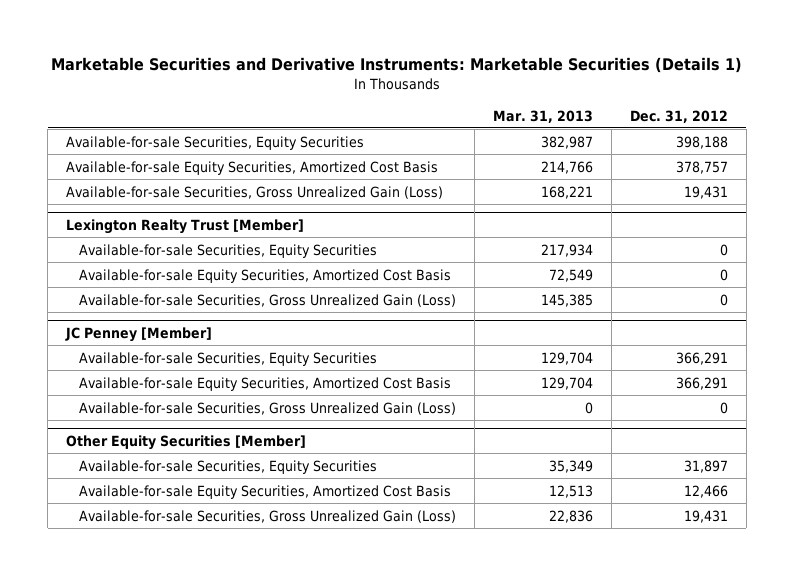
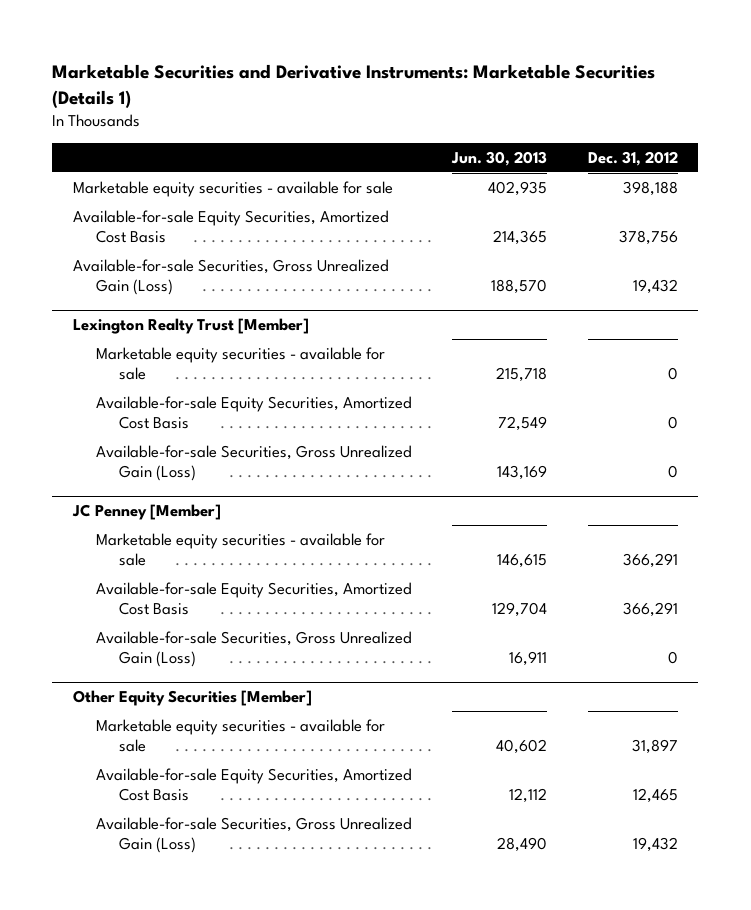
- | Mar. 31, 2013 | Dec. 31, 2012
+ | Jun. 30, 2013 | Dec. 31, 2012
- Available-for-sale Securities, Equity Securities | 382,987 | 398,188
- Available-for-sale Equity Securities, Amortized Cost Basis | 214,766 | 378,757
- Available-for-sale Securities, Gross Unrealized Gain (Loss) | 168,221 | 19,431
+ Marketable equity securities - available for sale | 402,935 | 398,188
+ Available-for-sale Equity Securities, Amortized Cost Basis | 214,365 | 378,756
+ Available-for-sale Securities, Gross Unrealized Gain (Loss) | 188,570 | 19,432
@ Lexington Realty Trust [Member]
- Available-for-sale Securities, Equity Securities | 217,934 | 0
+ Marketable equity securities - available for sale | 215,718 | 0
@ JC Penney [Member]
- Available-for-sale Securities, Equity Securities | 129,704 | 366,291
+ Marketable equity securities - available for sale | 146,615 | 366,291
@ Other Equity Securities [Member]
- Available-for-sale Securities, Equity Securities | 35,349 | 31,897
- Available-for-sale Equity Securities, Amortized Cost Basis | 12,513 | 12,466
- Available-for-sale Securities, Gross Unrealized Gain (Loss) | 22,836 | 19,431
+ Marketable equity securities - available for sale | 40,602 | 31,897
+ Available-for-sale Equity Securities, Amortized Cost Basis | 12,112 | 12,465
+ Available-for-sale Securities, Gross Unrealized Gain (Loss) | 28,490 | 19,432

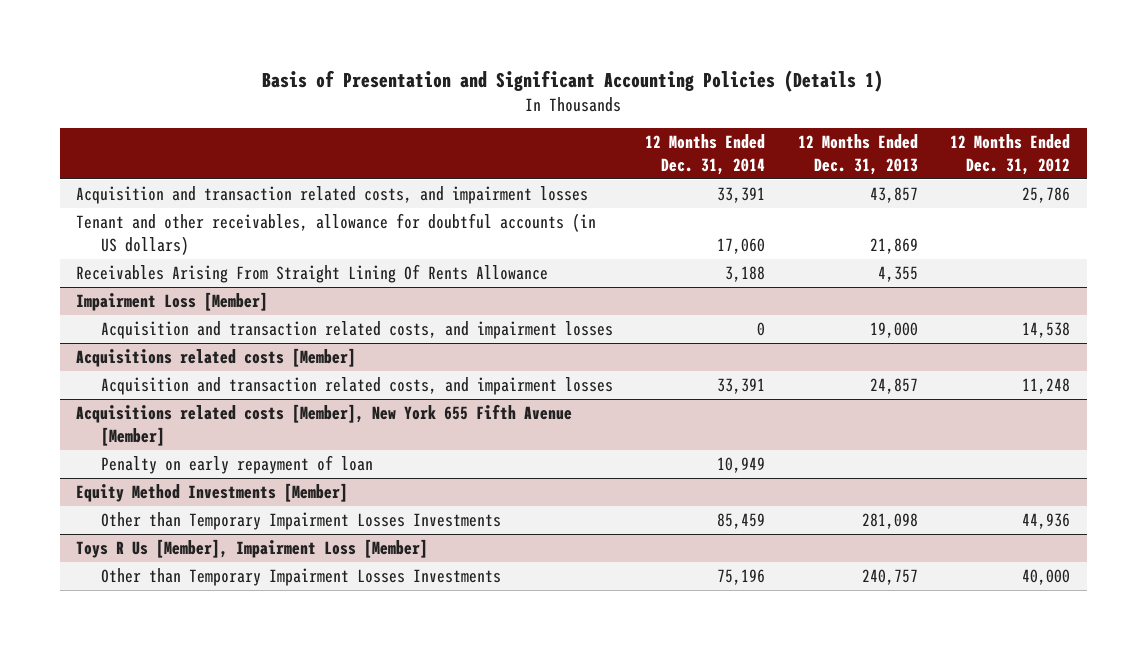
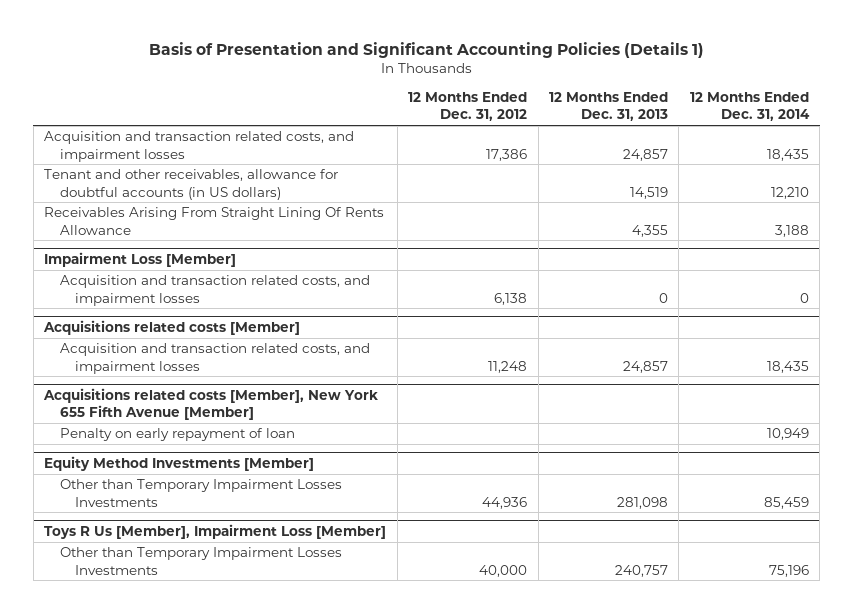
- | 12 Months Ended Dec. 31, 2014 | 12 Months Ended Dec. 31, 2013 | 12 Months Ended Dec. 31, 2012
+ | 12 Months Ended Dec. 31, 2012 | 12 Months Ended Dec. 31, 2013 | 12 Months Ended Dec. 31, 2014
- Acquisition and transaction related costs, and impairment losses | 33,391 | 43,857 | 25,786
- Tenant and other receivables, allowance for doubtful accounts (in US dollars) | 17,060 | 21,869 |
+ Acquisition and transaction related costs, and impairment losses | 17,386 | 24,857 | 18,435
+ Tenant and other receivables, allowance for doubtful accounts (in US dollars) | | 14,519 | 12,210
@ Impairment Loss [Member]
- Acquisition and transaction related costs, and impairment losses | 0 | 19,000 | 14,538
+ Acquisition and transaction related costs, and impairment losses | 6,138 | 0 | 0
@ Acquisitions related costs [Member]
- Acquisition and transaction related costs, and impairment losses | 33,391 | 24,857 | 11,248
+ Acquisition and transaction related costs, and impairment losses | 11,248 | 24,857 | 18,435

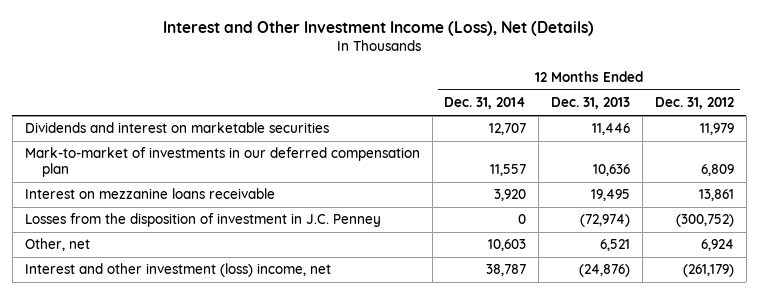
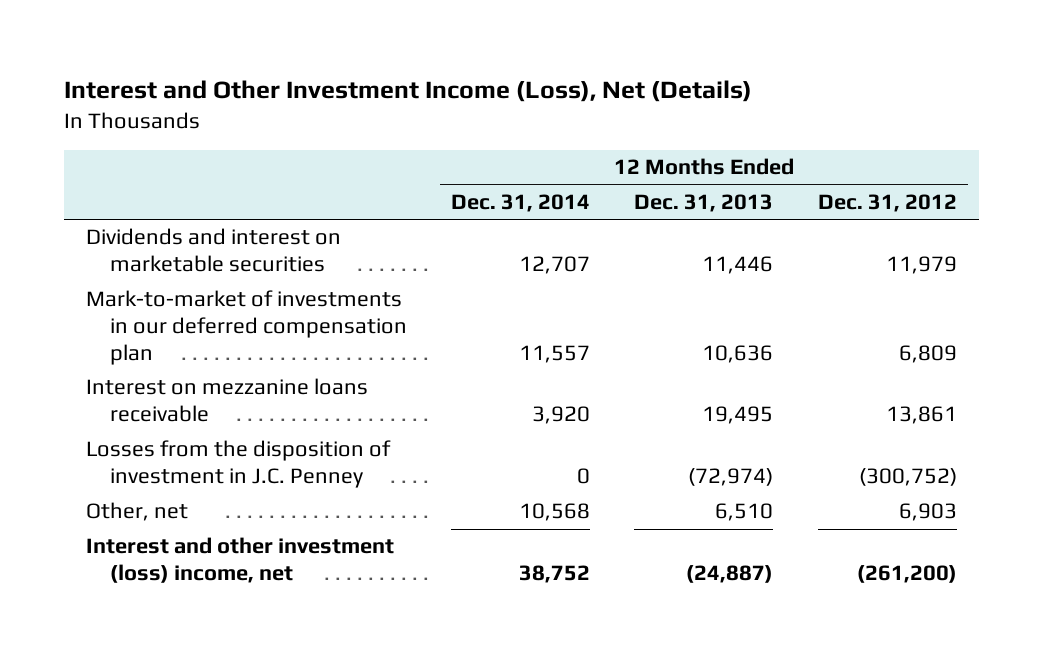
- Other, net | 10,603 | 6,521 | 6,924
- Interest and other investment (loss) income, net | 38,787 | (24,876) | (261,179)
+ Other, net | 10,568 | 6,510 | 6,903
+ Interest and other investment (loss) income, net | 38,752 | (24,887) | (261,200)

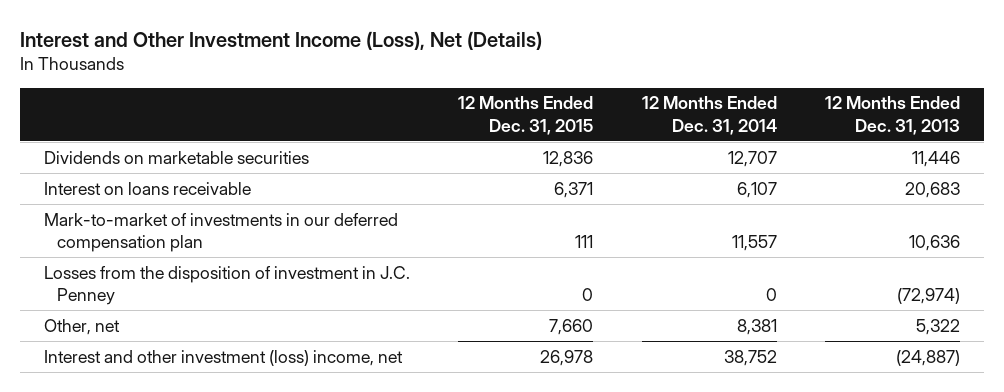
- | 12 Months Ended Dec. 31, 2014 | 12 Months Ended Dec. 31, 2013 | 12 Months Ended Dec. 31, 2012
+ | 12 Months Ended Dec. 31, 2015 | 12 Months Ended Dec. 31, 2014 | 12 Months Ended Dec. 31, 2013
- Dividends and interest on marketable securities | 12,707 | 11,446 | 11,979
+ Dividends on marketable securities | 12,836 | 12,707 | 11,446
+ Interest on loans receivable | 6,371 | 6,107 | 20,683
- Interest on mezzanine loans receivable | 3,920 | 19,495 | 13,861
- Other, net | 10,568 | 6,510 | 6,903
+ Other, net | 7,660 | 8,381 | 5,322

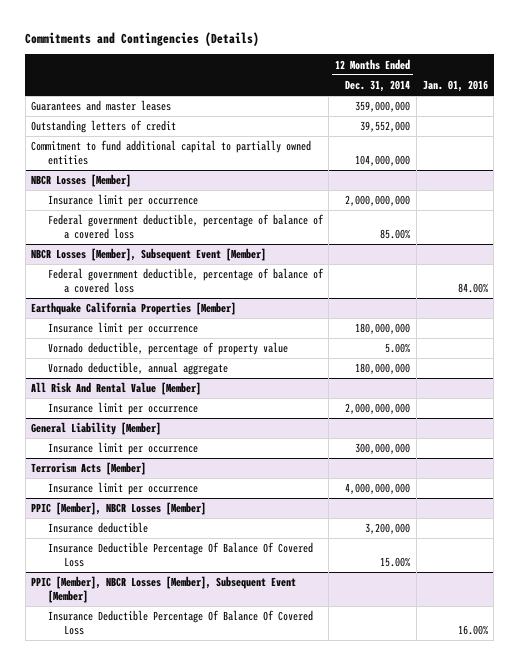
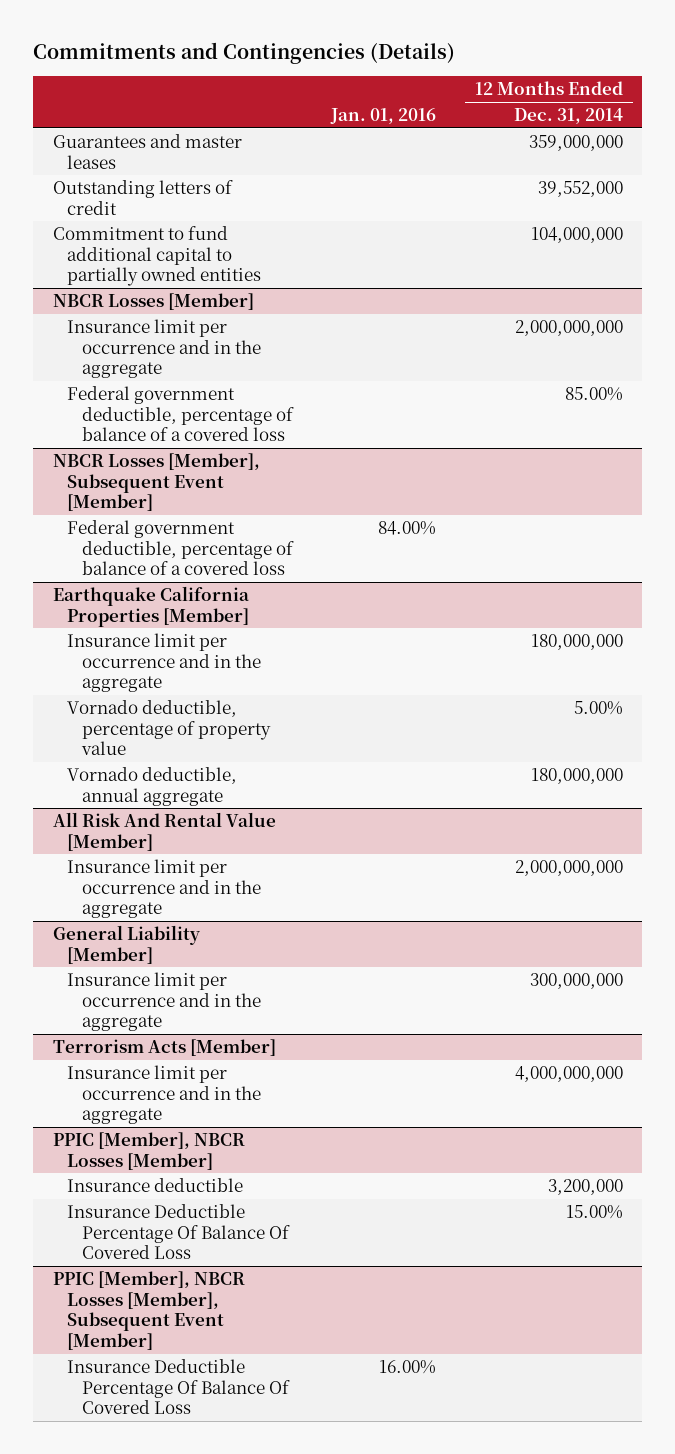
- | 12 Months Ended Dec. 31, 2014 | Jan. 01, 2016
+ | Jan. 01, 2016 | 12 Months Ended Dec. 31, 2014
@ NBCR Losses [Member]
- Insurance limit per occurrence | 2,000,000,000 |
+ Insurance limit per occurrence and in the aggregate | | 2,000,000,000
@ Earthquake California Properties [Member]
- Insurance limit per occurrence | 180,000,000 |
+ Insurance limit per occurrence and in the aggregate | | 180,000,000
@ All Risk And Rental Value [Member]
- Insurance limit per occurrence | 2,000,000,000 |
+ Insurance limit per occurrence and in the aggregate | | 2,000,000,000
@ General Liability [Member]
- Insurance limit per occurrence | 300,000,000 |
+ Insurance limit per occurrence and in the aggregate | | 300,000,000
@ Terrorism Acts [Member]
- Insurance limit per occurrence | 4,000,000,000 |
+ Insurance limit per occurrence and in the aggregate | | 4,000,000,000

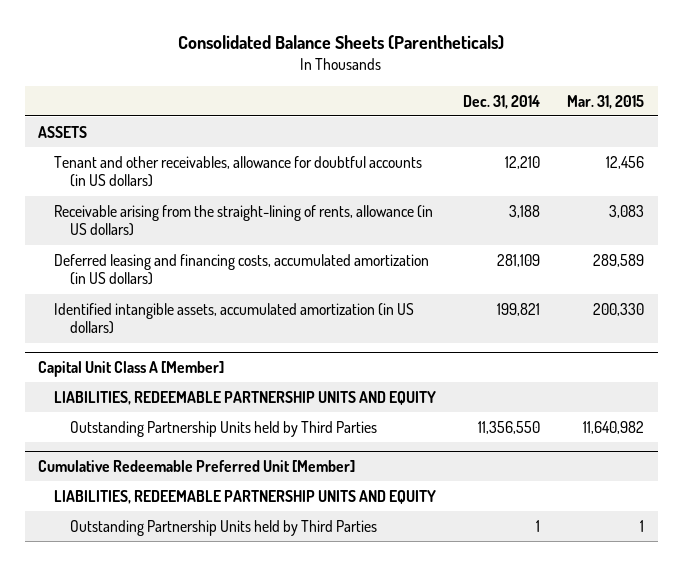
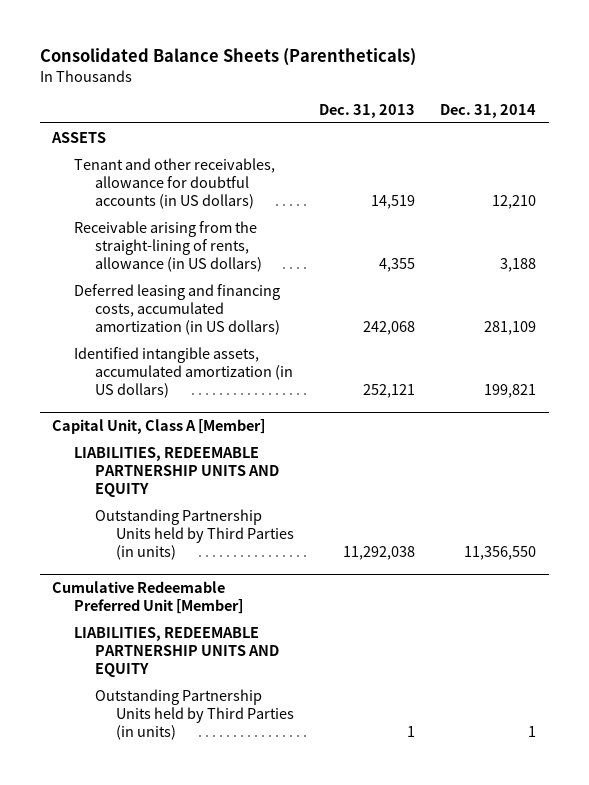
- | Dec. 31, 2014 | Mar. 31, 2015
+ | Dec. 31, 2013 | Dec. 31, 2014
- Capital Unit Class A [Member]
+ Capital Unit, Class A [Member]
- Outstanding Partnership Units held by Third Parties | 11,356,550 | 11,640,982
+ Outstanding Partnership Units held by Third Parties (in units) | 11,292,038 | 11,356,550
@ Cumulative Redeemable Preferred Unit [Member]
- Outstanding Partnership Units held by Third Parties | 1 | 1
+ Outstanding Partnership Units held by Third Parties (in units) | 1 | 1

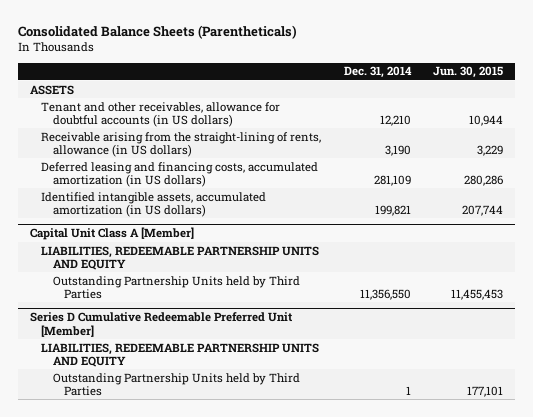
- | Dec. 31, 2013 | Dec. 31, 2014
+ | Dec. 31, 2014 | Jun. 30, 2015
- Receivable arising from the straight-lining of rents, allowance (in US dollars) | 4,355 | 3,188
+ Receivable arising from the straight-lining of rents, allowance (in US dollars) | 3,190 | 3,229
- Capital Unit, Class A [Member]
+ Capital Unit Class A [Member]
- Outstanding Partnership Units held by Third Parties (in units) | 11,292,038 | 11,356,550
- Cumulative Redeemable Preferred Unit [Member]
+ Outstanding Partnership Units held by Third Parties | 11,356,550 | 11,455,453
+ Series D Cumulative Redeemable Preferred Unit [Member]
- Outstanding Partnership Units held by Third Parties (in units) | 1 | 1
+ Outstanding Partnership Units held by Third Parties | 1 | 177,101

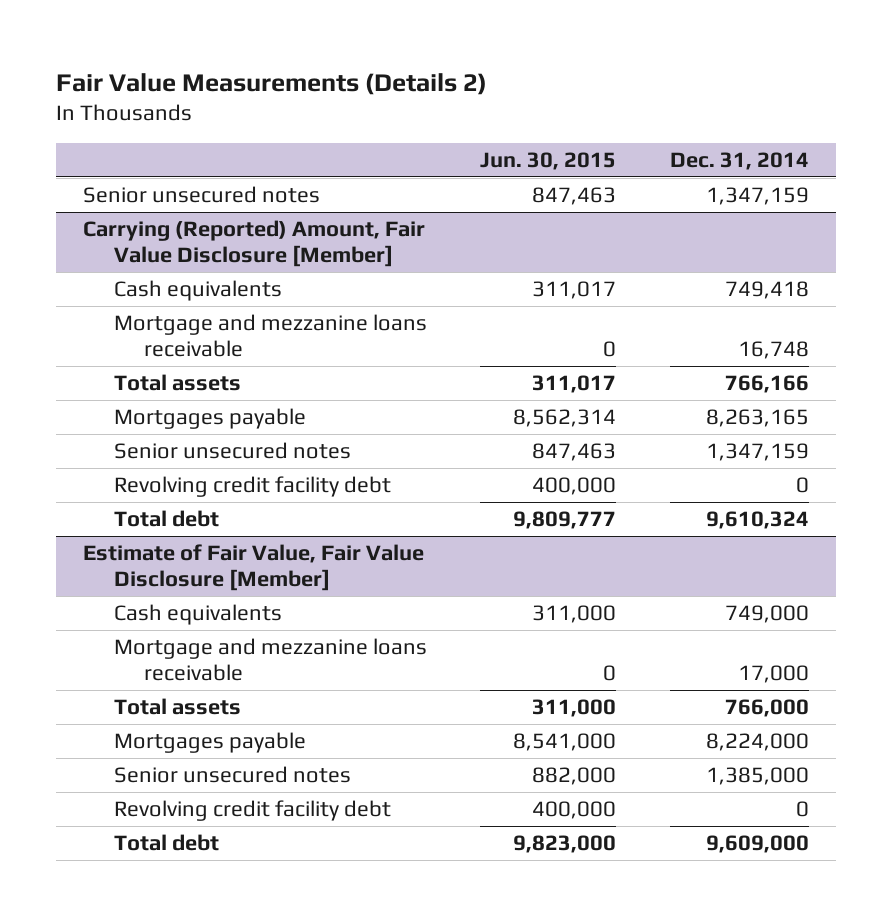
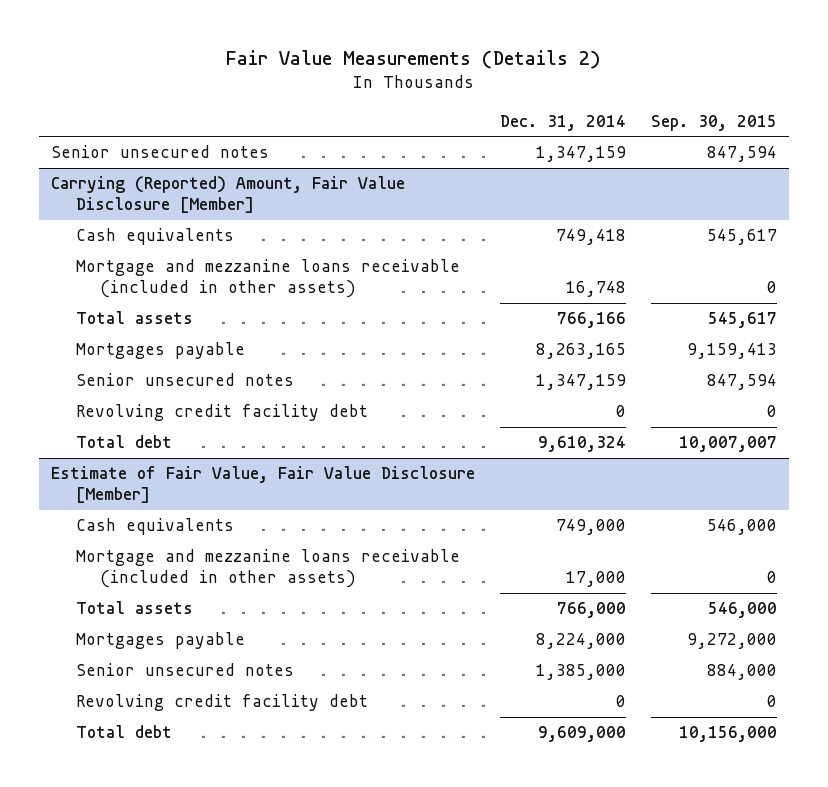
- | Jun. 30, 2015 | Dec. 31, 2014
+ | Dec. 31, 2014 | Sep. 30, 2015
@ Carrying (Reported) Amount, Fair Value Disclosure [Member]
- Mortgage and mezzanine loans receivable | 0 | 16,748
+ Mortgage and mezzanine loans receivable (included in other assets) | 16,748 | 0
@ Estimate of Fair Value, Fair Value Disclosure [Member]
- Mortgage and mezzanine loans receivable | 0 | 17,000
+ Mortgage and mezzanine loans receivable (included in other assets) | 17,000 | 0

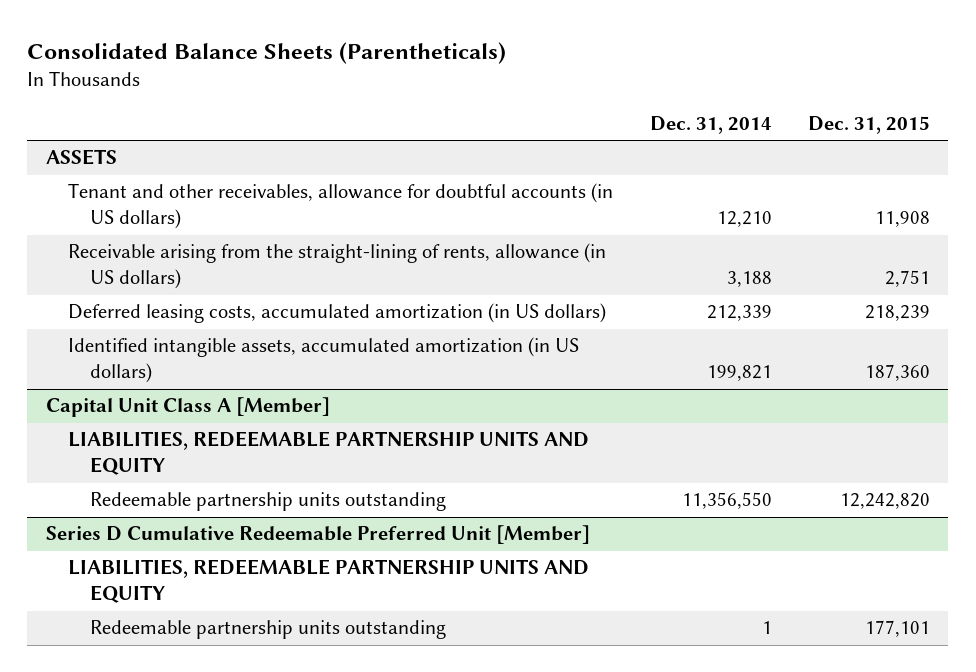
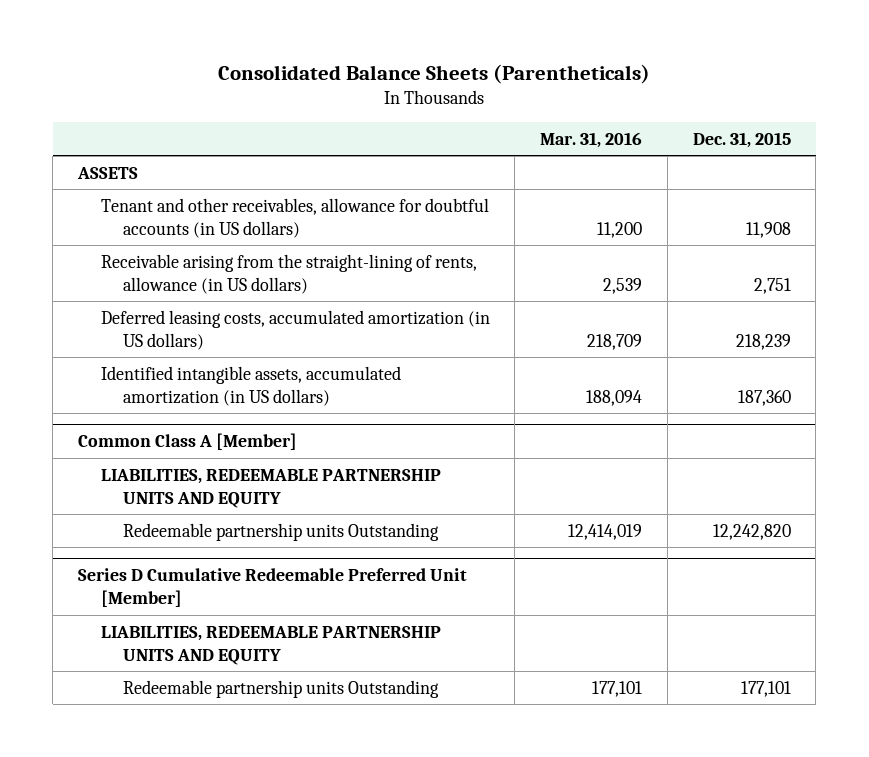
- | Dec. 31, 2014 | Dec. 31, 2015
+ | Mar. 31, 2016 | Dec. 31, 2015
- Capital Unit Class A [Member]
+ Common Class A [Member]
- Redeemable partnership units outstanding | 11,356,550 | 12,242,820
+ Redeemable partnership units Outstanding | 12,414,019 | 12,242,820
@ Series D Cumulative Redeemable Preferred Unit [Member]
- Redeemable partnership units outstanding | 1 | 177,101
+ Redeemable partnership units Outstanding | 177,101 | 177,101

